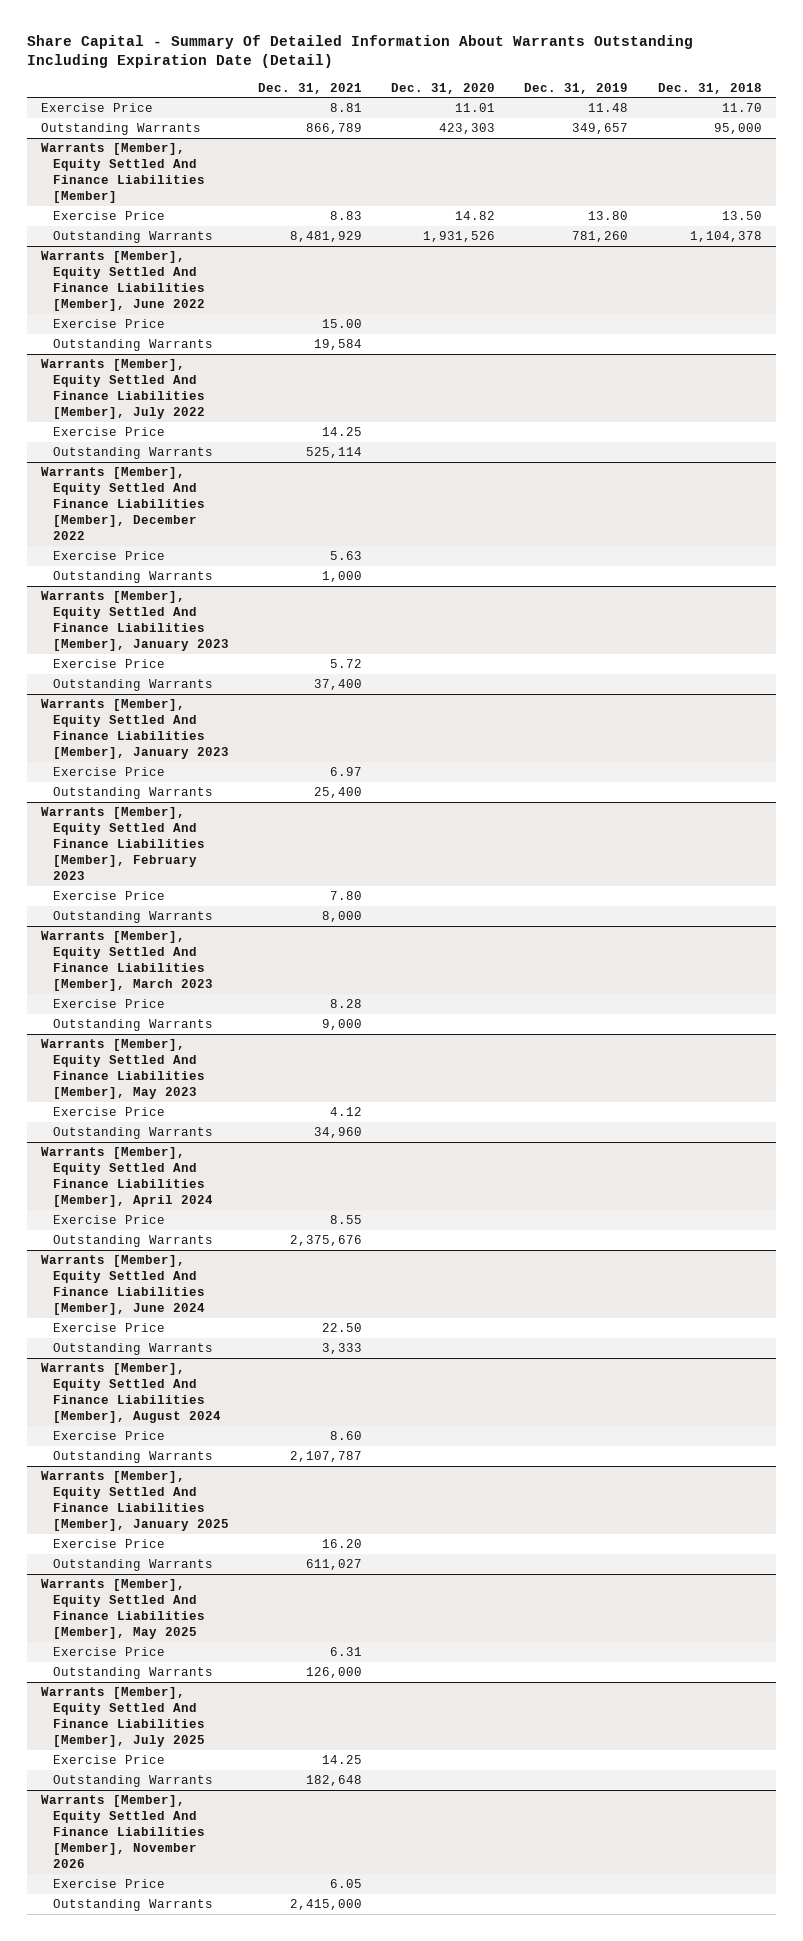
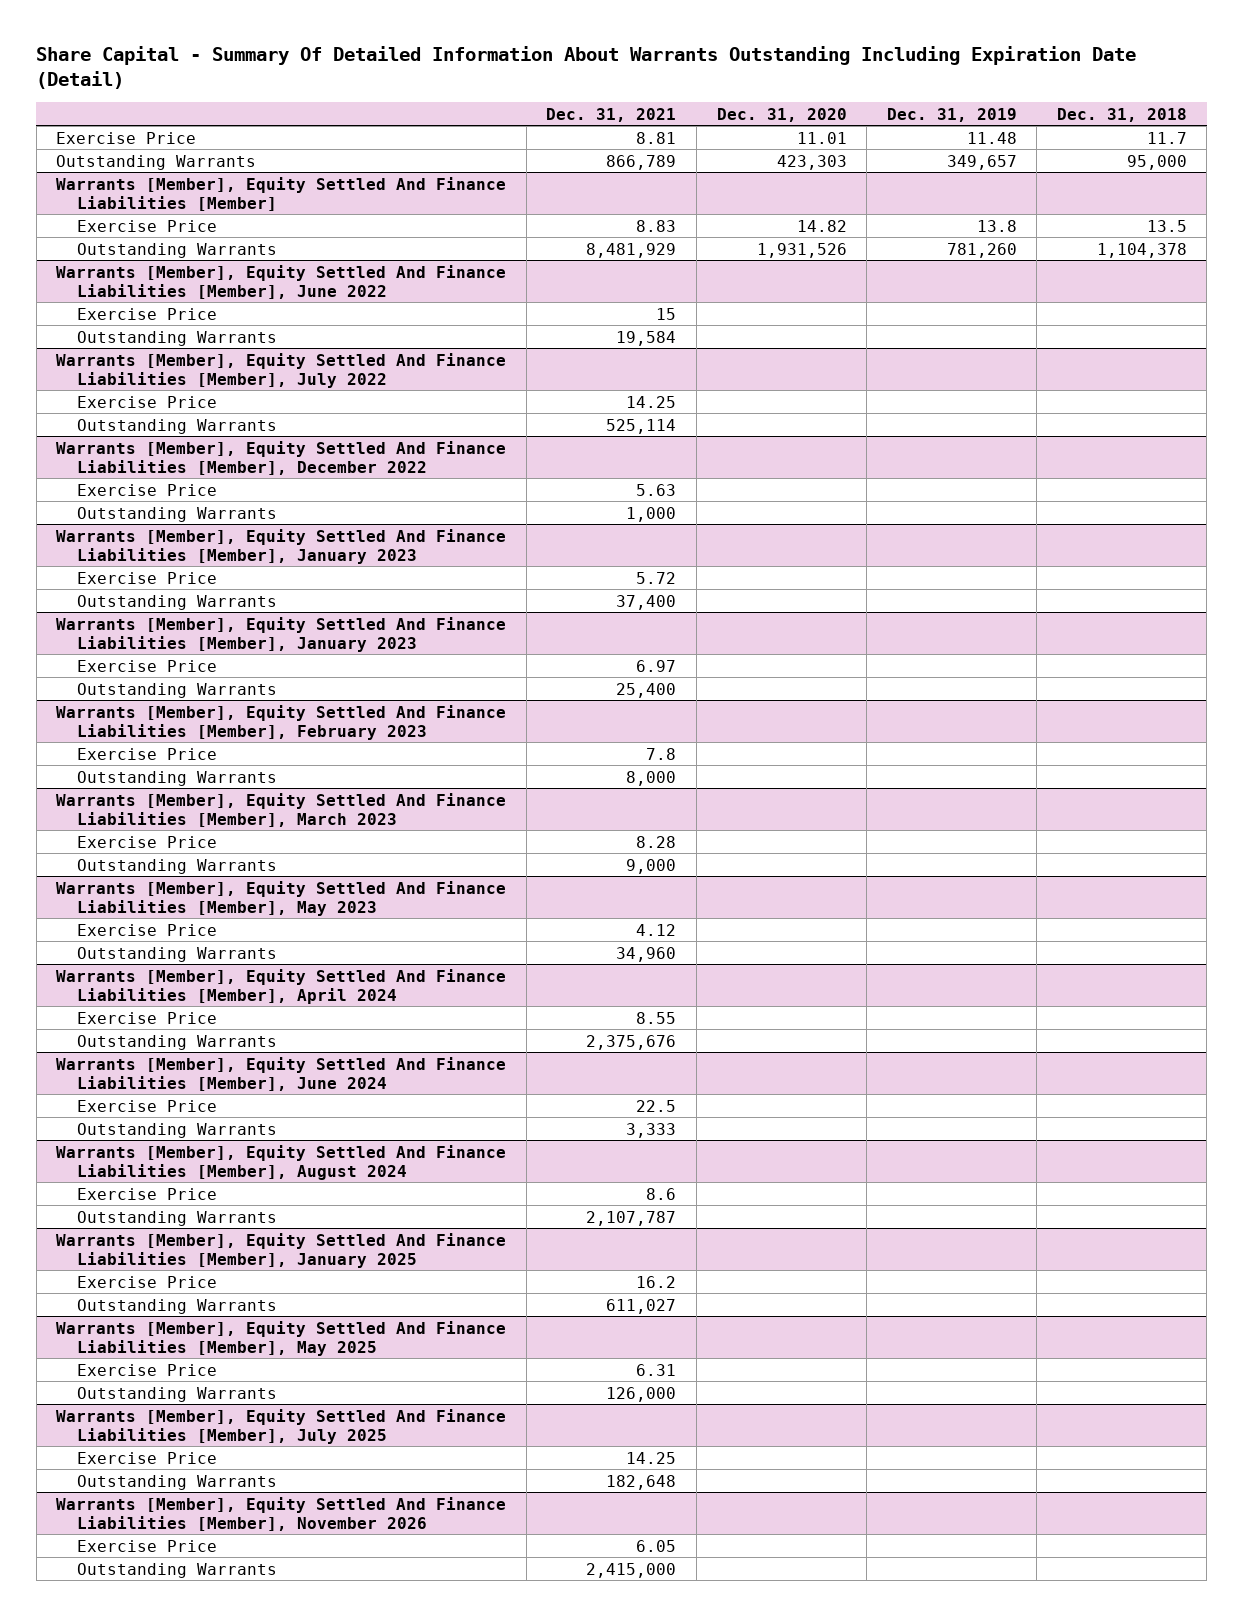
- Exercise Price | 8.81 | 11.01 | 11.48 | 11.70
+ Exercise Price | 8.81 | 11.01 | 11.48 | 11.7
@ Warrants [Member], Equity Settled And Finance Liabilities [Member]
- Exercise Price | 8.83 | 14.82 | 13.80 | 13.50
+ Exercise Price | 8.83 | 14.82 | 13.8 | 13.5
@ Warrants [Member], Equity Settled And Finance Liabilities [Member], June 2022
- Exercise Price | 15.00 | | |
+ Exercise Price | 15 | | |
@ Warrants [Member], Equity Settled And Finance Liabilities [Member], February 2023
- Exercise Price | 7.80 | | |
+ Exercise Price | 7.8 | | |
@ Warrants [Member], Equity Settled And Finance Liabilities [Member], June 2024
- Exercise Price | 22.50 | | |
+ Exercise Price | 22.5 | | |
@ Warrants [Member], Equity Settled And Finance Liabilities [Member], August 2024
- Exercise Price | 8.60 | | |
+ Exercise Price | 8.6 | | |
@ Warrants [Member], Equity Settled And Finance Liabilities [Member], January 2025
- Exercise Price | 16.20 | | |
+ Exercise Price | 16.2 | | |

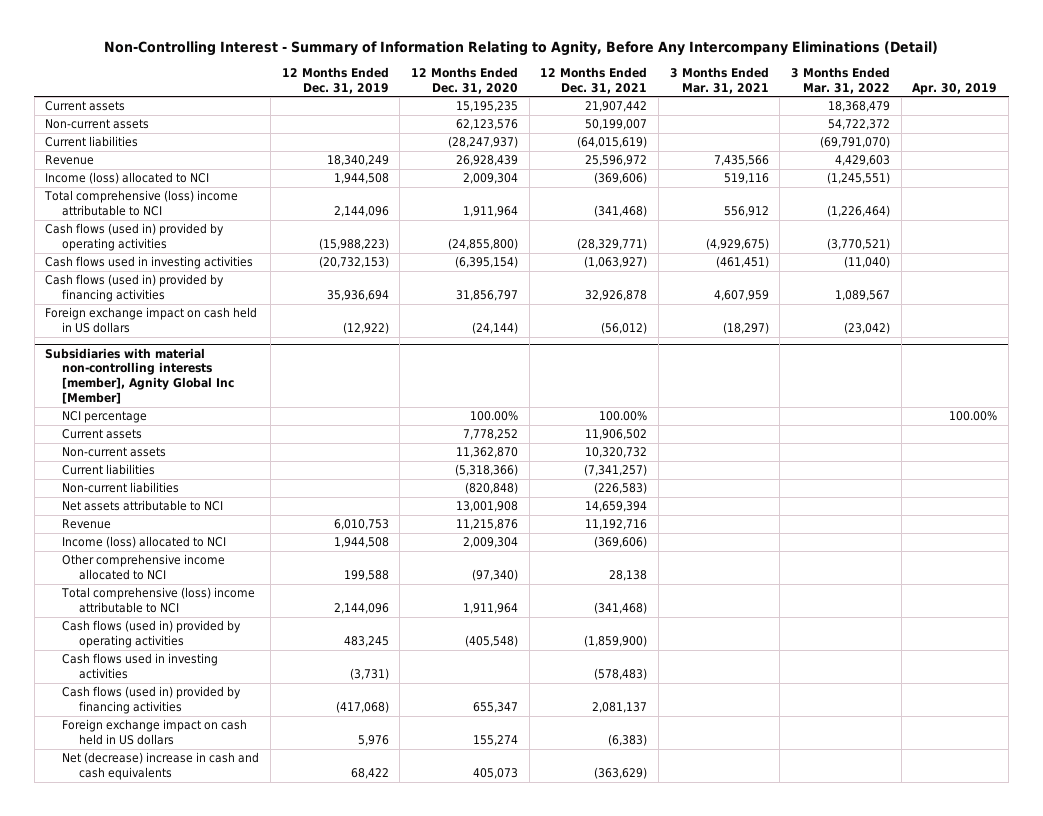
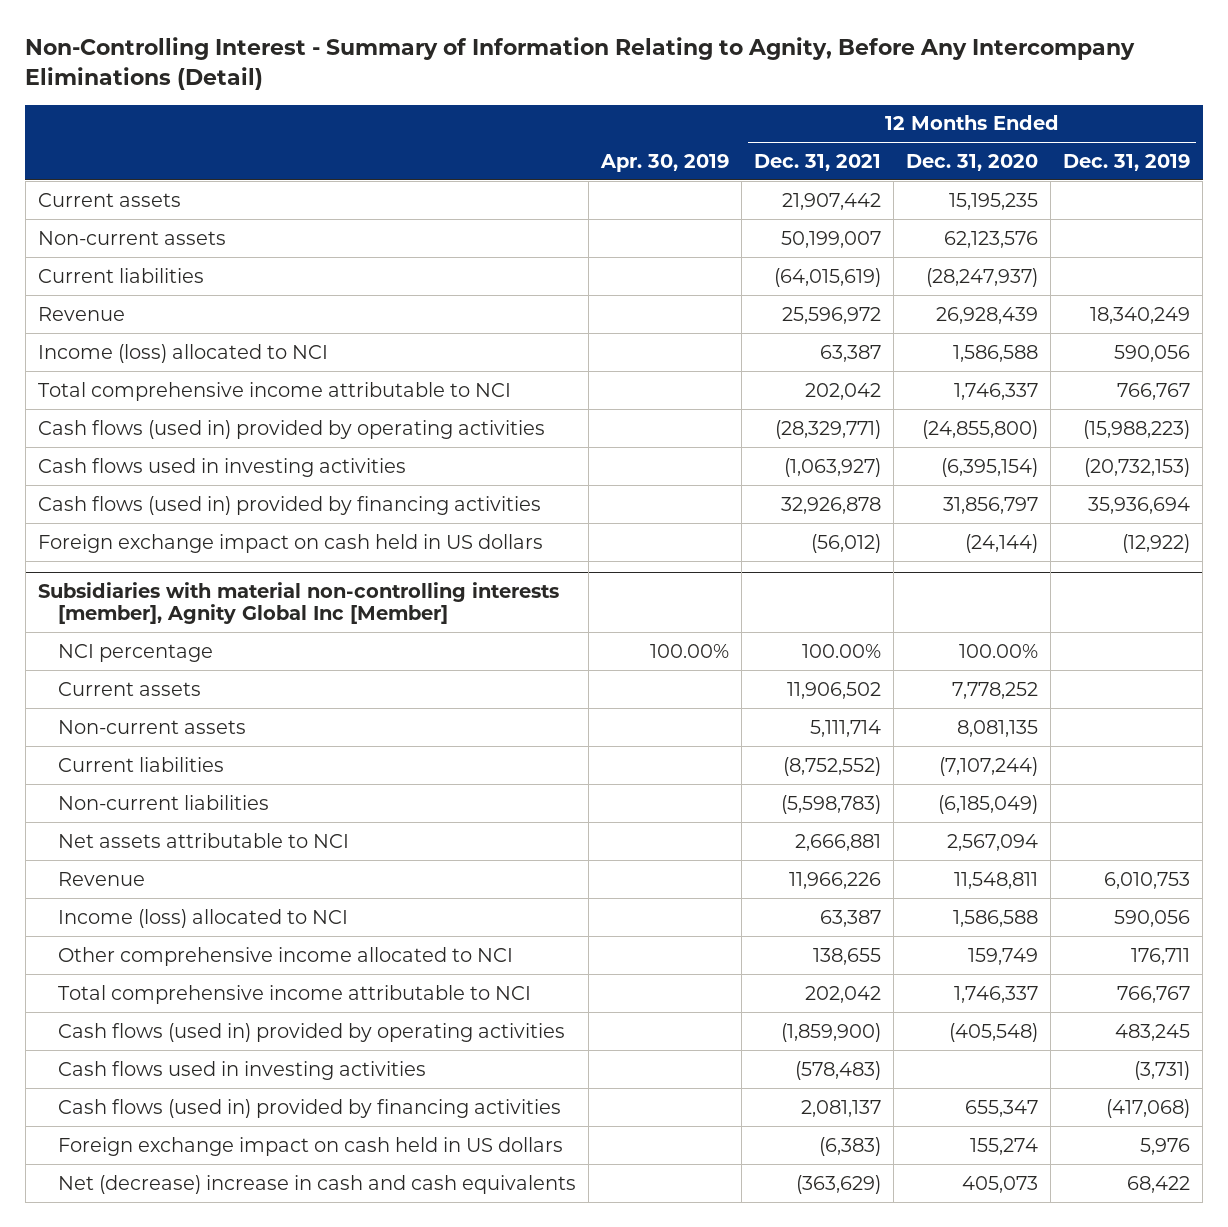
- | 12 Months Ended Dec. 31, 2019 | 12 Months Ended Dec. 31, 2020 | 12 Months Ended Dec. 31, 2021 | 3 Months Ended Mar. 31, 2021 | 3 Months Ended Mar. 31, 2022 | Apr. 30, 2019
+ | Apr. 30, 2019 | 12 Months Ended Dec. 31, 2021 | 12 Months Ended Dec. 31, 2020 | 12 Months Ended Dec. 31, 2019
- Income (loss) allocated to NCI | 1,944,508 | 2,009,304 | (369,606) | 519,116 | (1,245,551) |
- Total comprehensive (loss) income attributable to NCI | 2,144,096 | 1,911,964 | (341,468) | 556,912 | (1,226,464) |
+ Income (loss) allocated to NCI | | 63,387 | 1,586,588 | 590,056
+ Total comprehensive income attributable to NCI | | 202,042 | 1,746,337 | 766,767
@ Subsidiaries with material non-controlling interests [member], Agnity Global Inc [Member]
- Non-current assets | | 11,362,870 | 10,320,732 | | |
- Current liabilities | | (5,318,366) | (7,341,257) | | |
- Non-current liabilities | | (820,848) | (226,583) | | |
- Net assets attributable to NCI | | 13,001,908 | 14,659,394 | | |
- Revenue | 6,010,753 | 11,215,876 | 11,192,716 | | |
- Income (loss) allocated to NCI | 1,944,508 | 2,009,304 | (369,606) | | |
- Other comprehensive income allocated to NCI | 199,588 | (97,340) | 28,138 | | |
- Total comprehensive (loss) income attributable to NCI | 2,144,096 | 1,911,964 | (341,468) | | |
+ Non-current assets | | 5,111,714 | 8,081,135 |
+ Current liabilities | | (8,752,552) | (7,107,244) |
+ Non-current liabilities | | (5,598,783) | (6,185,049) |
+ Net assets attributable to NCI | | 2,666,881 | 2,567,094 |
+ Revenue | | 11,966,226 | 11,548,811 | 6,010,753
+ Income (loss) allocated to NCI | | 63,387 | 1,586,588 | 590,056
+ Other comprehensive income allocated to NCI | | 138,655 | 159,749 | 176,711
+ Total comprehensive income attributable to NCI | | 202,042 | 1,746,337 | 766,767

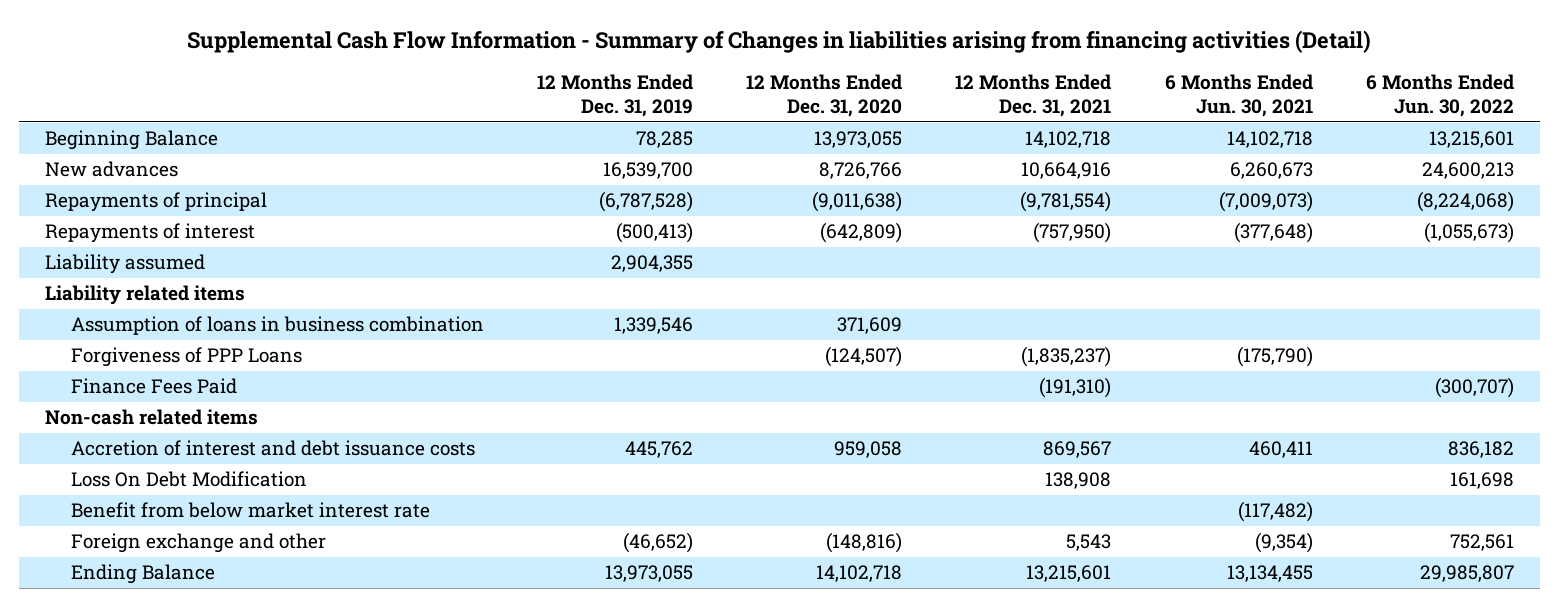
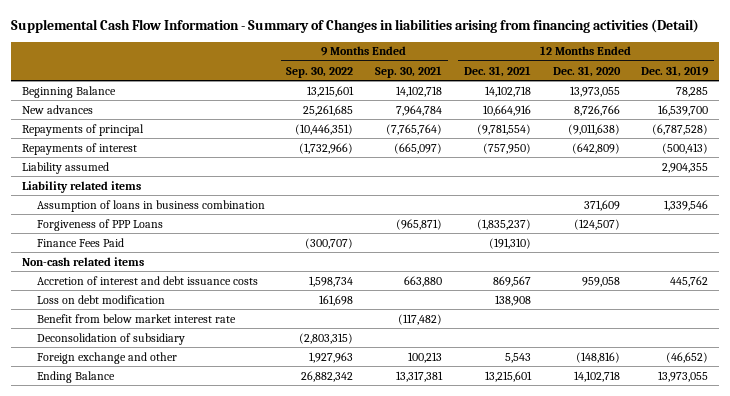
- | 12 Months Ended Dec. 31, 2019 | 12 Months Ended Dec. 31, 2020 | 12 Months Ended Dec. 31, 2021 | 6 Months Ended Jun. 30, 2021 | 6 Months Ended Jun. 30, 2022
+ | 9 Months Ended Sep. 30, 2022 | 9 Months Ended Sep. 30, 2021 | 12 Months Ended Dec. 31, 2021 | 12 Months Ended Dec. 31, 2020 | 12 Months Ended Dec. 31, 2019
- Loss On Debt Modification | | | 138,908 | | 161,698
+ Loss on debt modification | 161,698 | | 138,908 | |
+ Deconsolidation of subsidiary | (2,803,315) | | | |

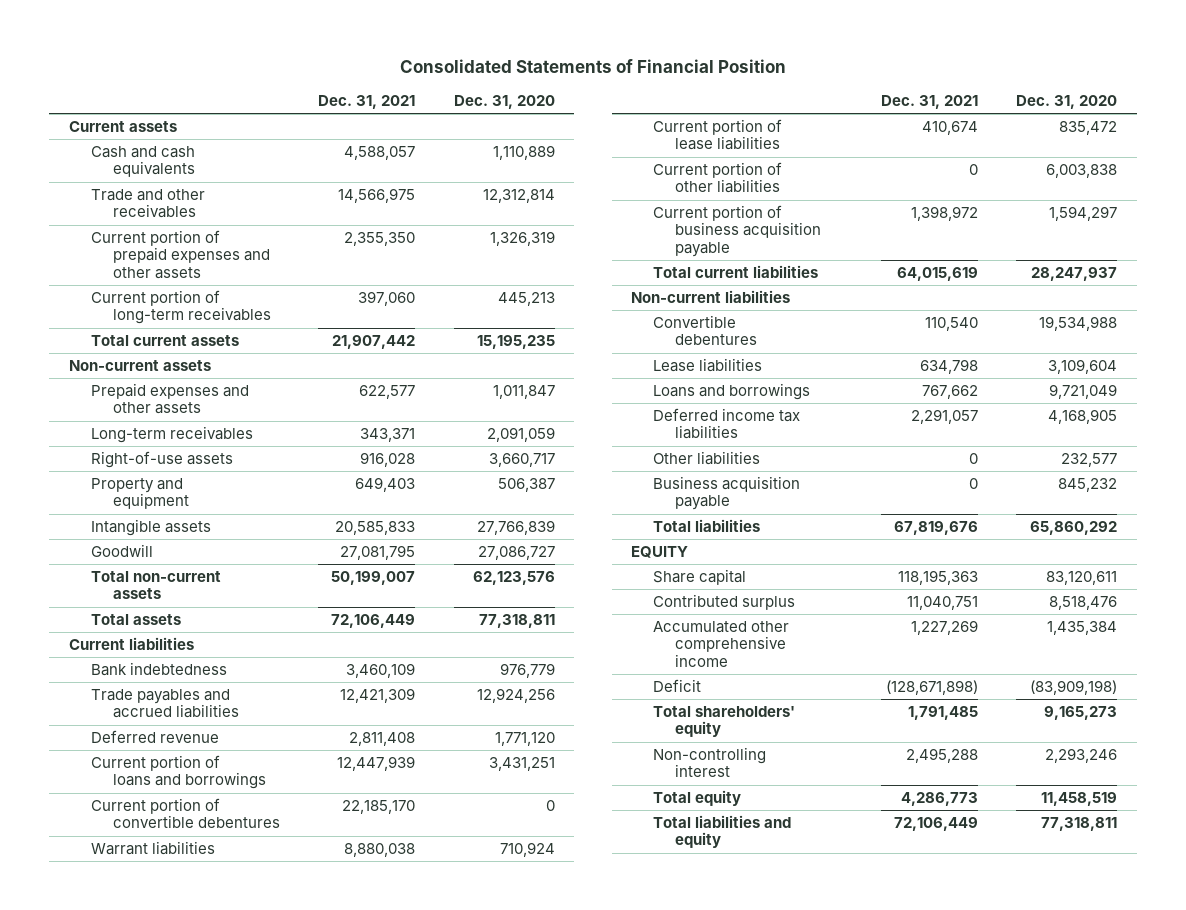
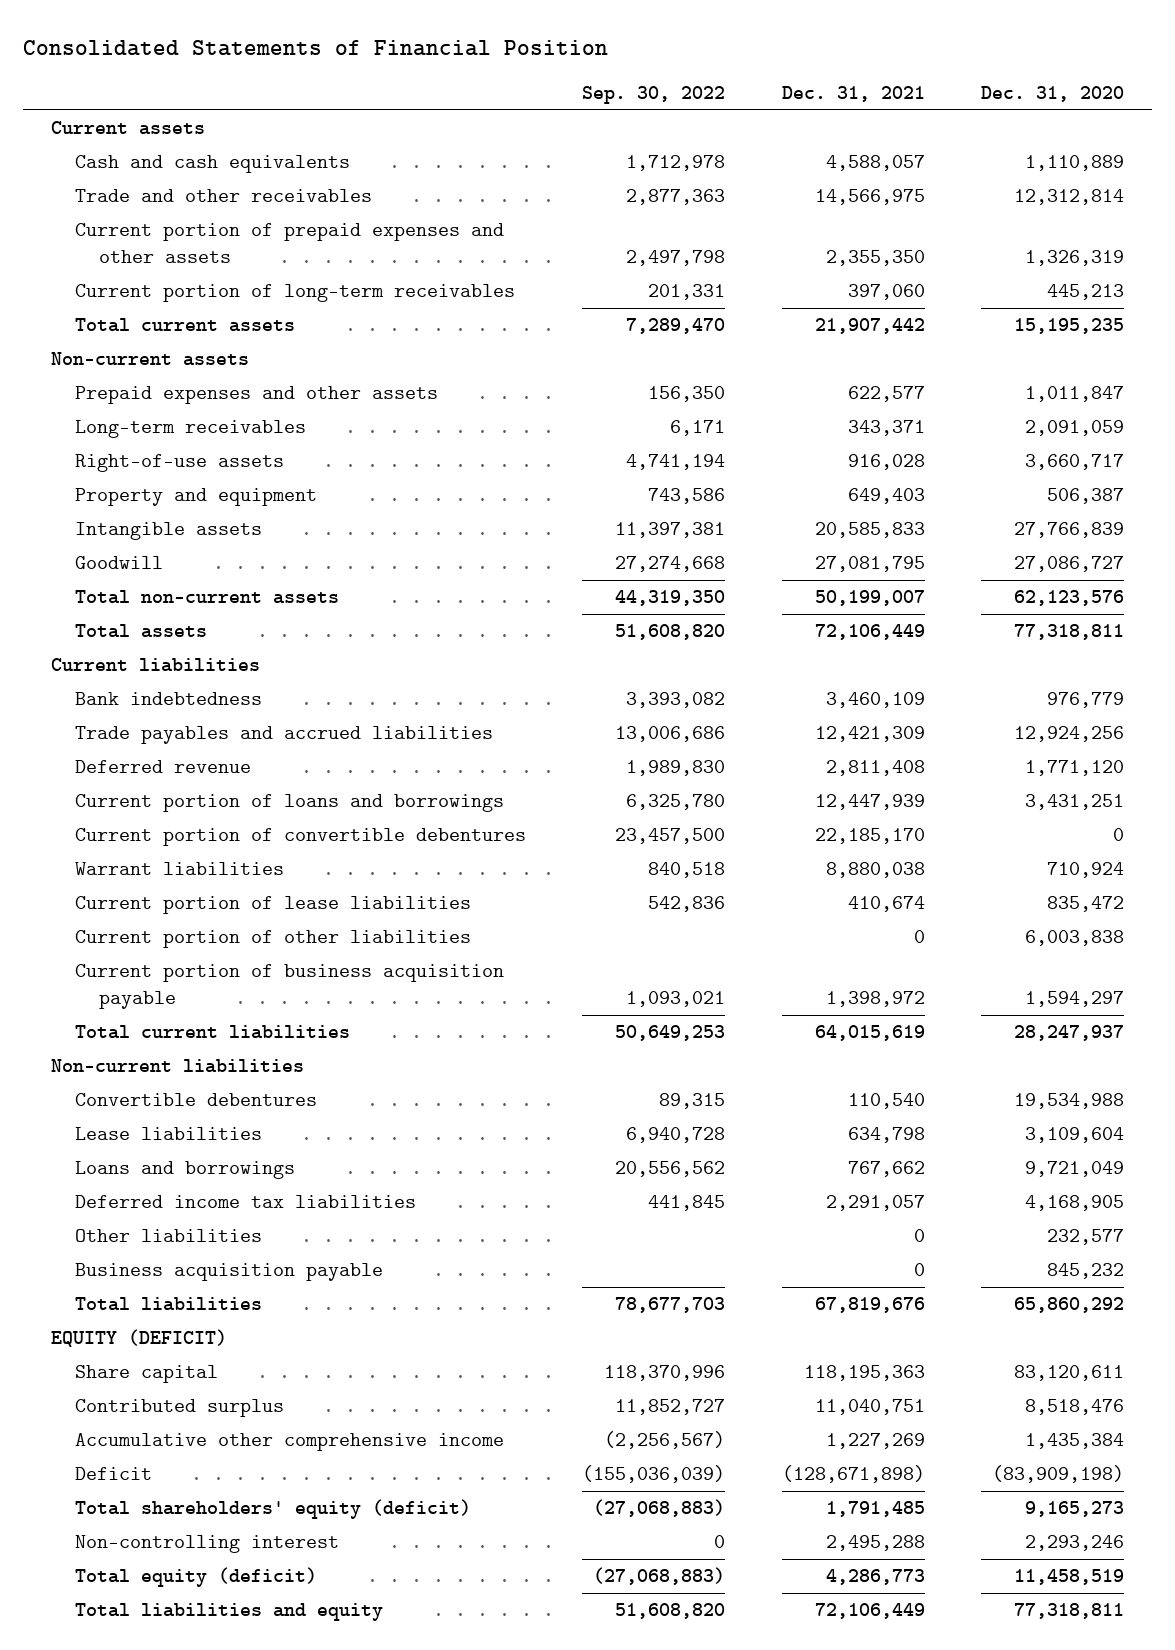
- | Dec. 31, 2021 | Dec. 31, 2020
+ | Sep. 30, 2022 | Dec. 31, 2021 | Dec. 31, 2020
- EQUITY
+ EQUITY (DEFICIT)
- Accumulated other comprehensive income | 1,227,269 | 1,435,384
+ Accumulative other comprehensive income | (2,256,567) | 1,227,269 | 1,435,384
- Total shareholders' equity | 1,791,485 | 9,165,273
+ Total shareholders' equity (deficit) | (27,068,883) | 1,791,485 | 9,165,273
- Total equity | 4,286,773 | 11,458,519
+ Total equity (deficit) | (27,068,883) | 4,286,773 | 11,458,519

